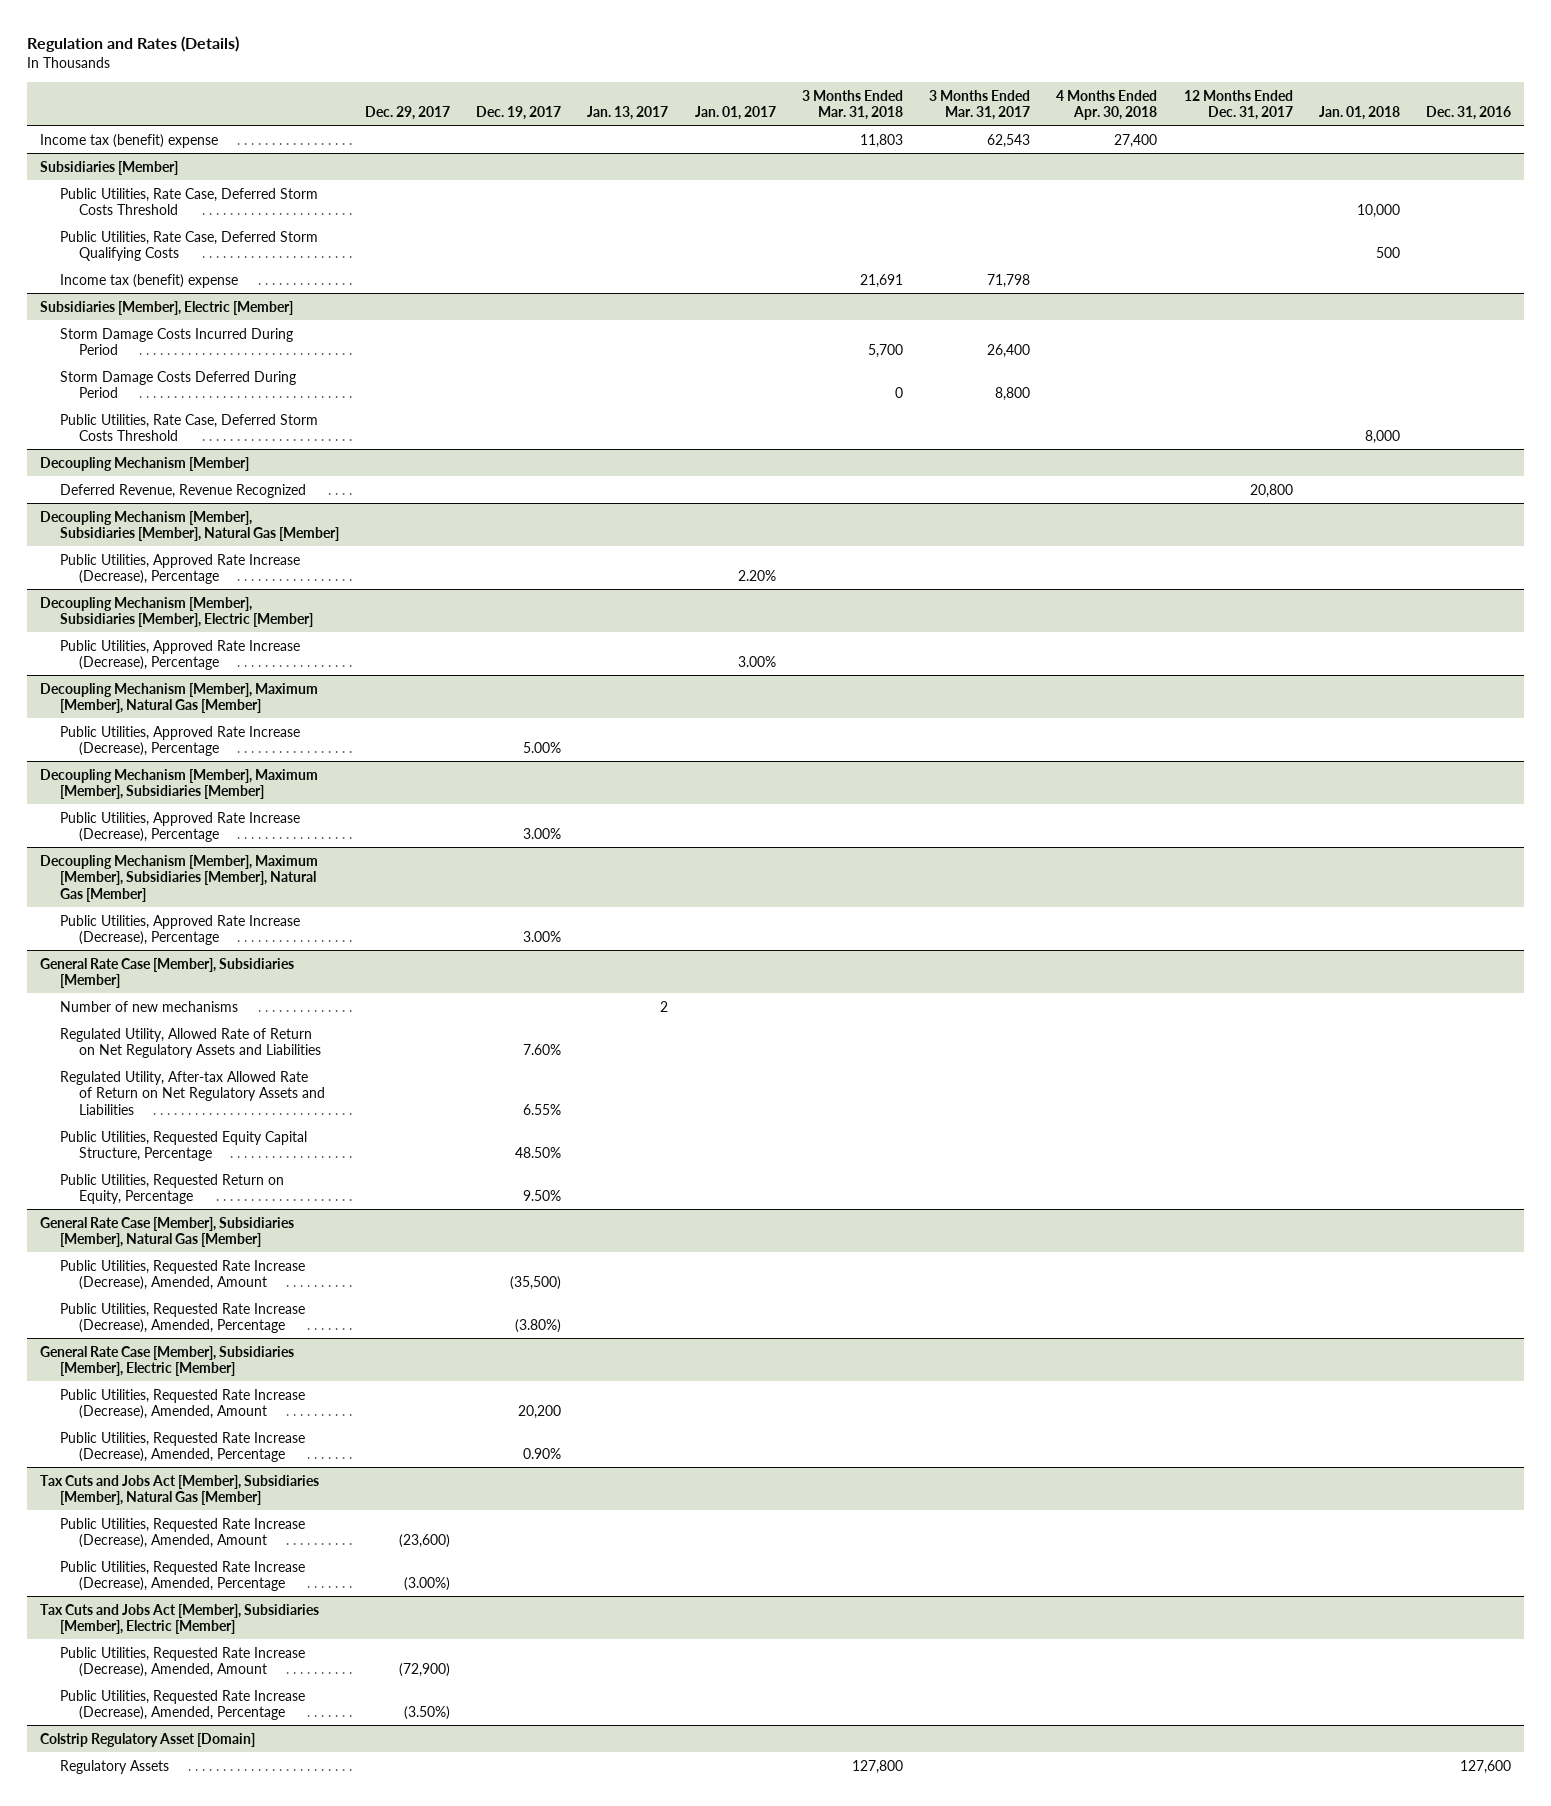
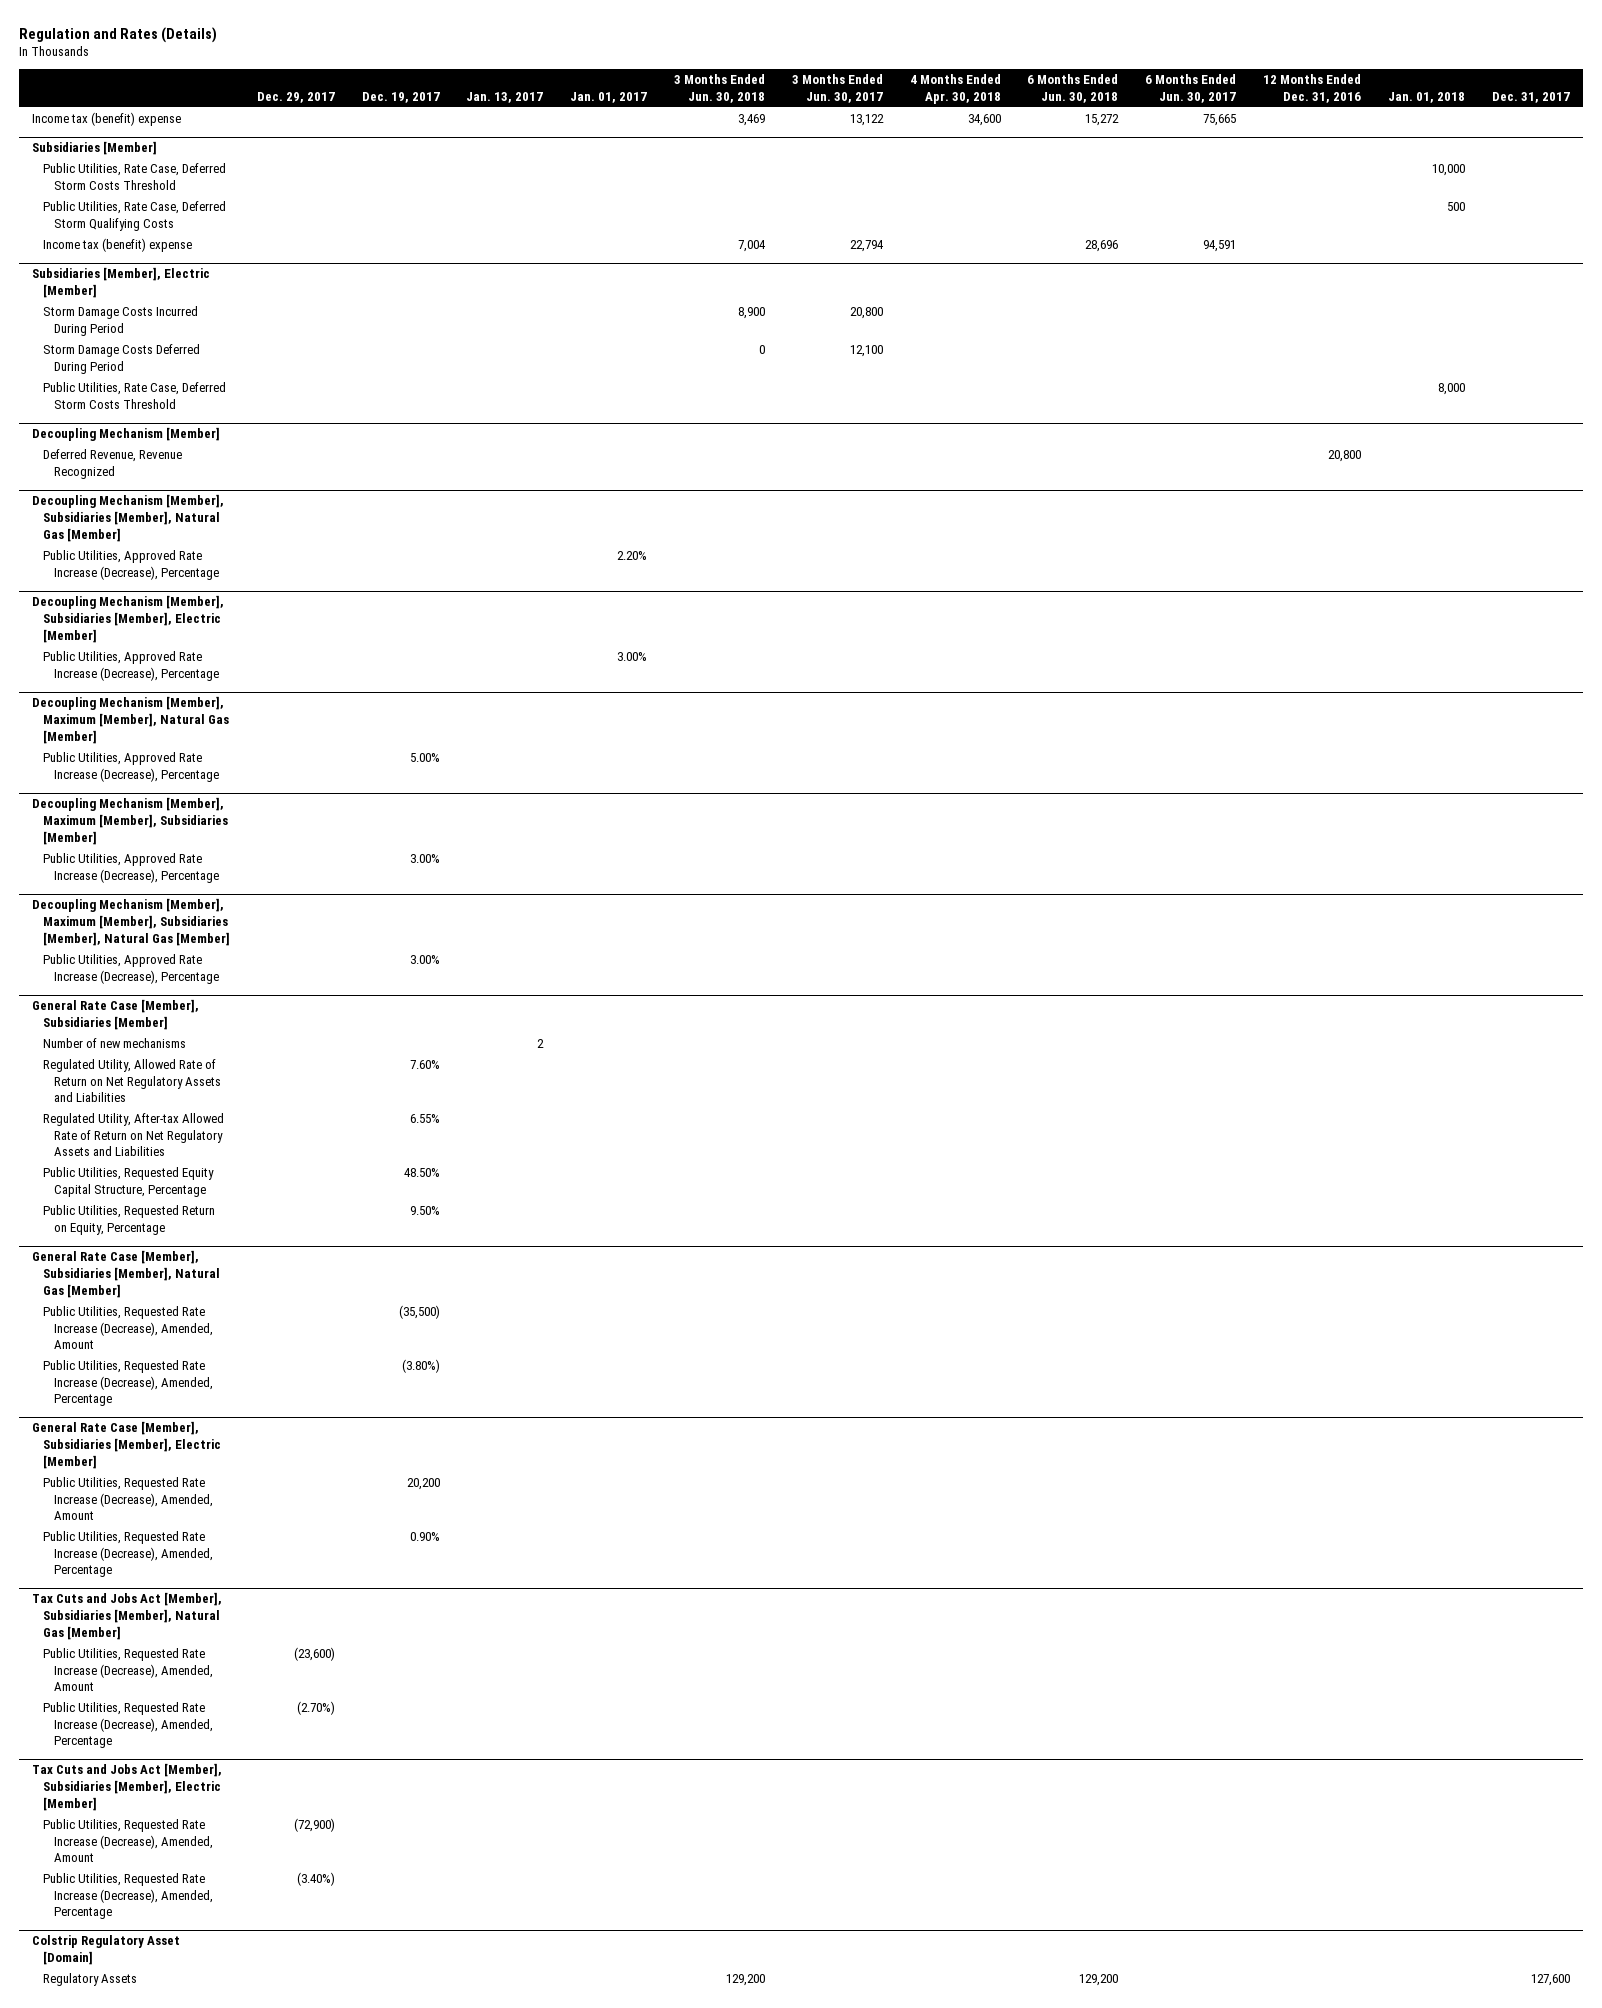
- | Dec. 29, 2017 | Dec. 19, 2017 | Jan. 13, 2017 | Jan. 01, 2017 | 3 Months Ended Mar. 31, 2018 | 3 Months Ended Mar. 31, 2017 | 4 Months Ended Apr. 30, 2018 | 12 Months Ended Dec. 31, 2017 | Jan. 01, 2018 | Dec. 31, 2016
+ | Dec. 29, 2017 | Dec. 19, 2017 | Jan. 13, 2017 | Jan. 01, 2017 | 3 Months Ended Jun. 30, 2018 | 3 Months Ended Jun. 30, 2017 | 4 Months Ended Apr. 30, 2018 | 6 Months Ended Jun. 30, 2018 | 6 Months Ended Jun. 30, 2017 | 12 Months Ended Dec. 31, 2016 | Jan. 01, 2018 | Dec. 31, 2017
- Income tax (benefit) expense | | | | | 11,803 | 62,543 | 27,400 | | |
+ Income tax (benefit) expense | | | | | 3,469 | 13,122 | 34,600 | 15,272 | 75,665 | | |
@ Tax Cuts and Jobs Act [Member], Subsidiaries [Member], Natural Gas [Member]
- Public Utilities, Requested Rate Increase (Decrease), Amended, Percentage | (3.00%) | | | | | | | | |
+ Public Utilities, Requested Rate Increase (Decrease), Amended, Percentage | (2.70%) | | | | | | | | | | |
@ Tax Cuts and Jobs Act [Member], Subsidiaries [Member], Electric [Member]
- Public Utilities, Requested Rate Increase (Decrease), Amended, Percentage | (3.50%) | | | | | | | | |
+ Public Utilities, Requested Rate Increase (Decrease), Amended, Percentage | (3.40%) | | | | | | | | | | |

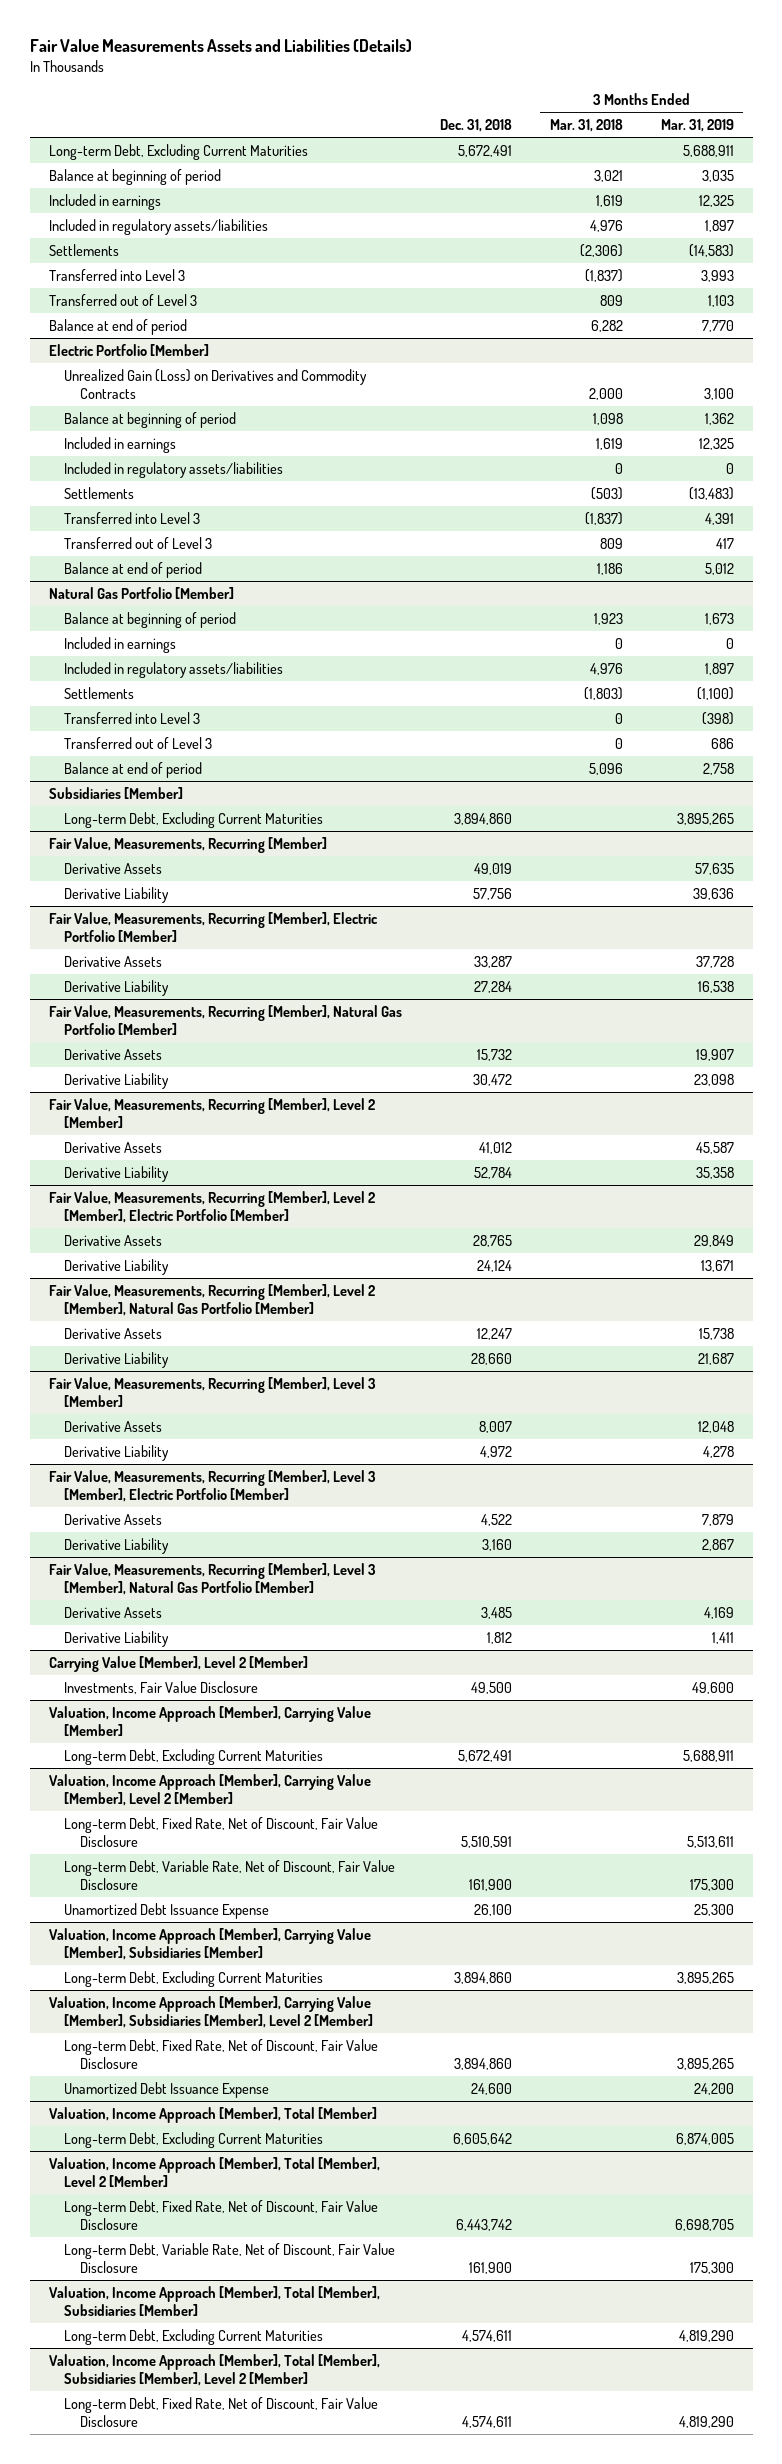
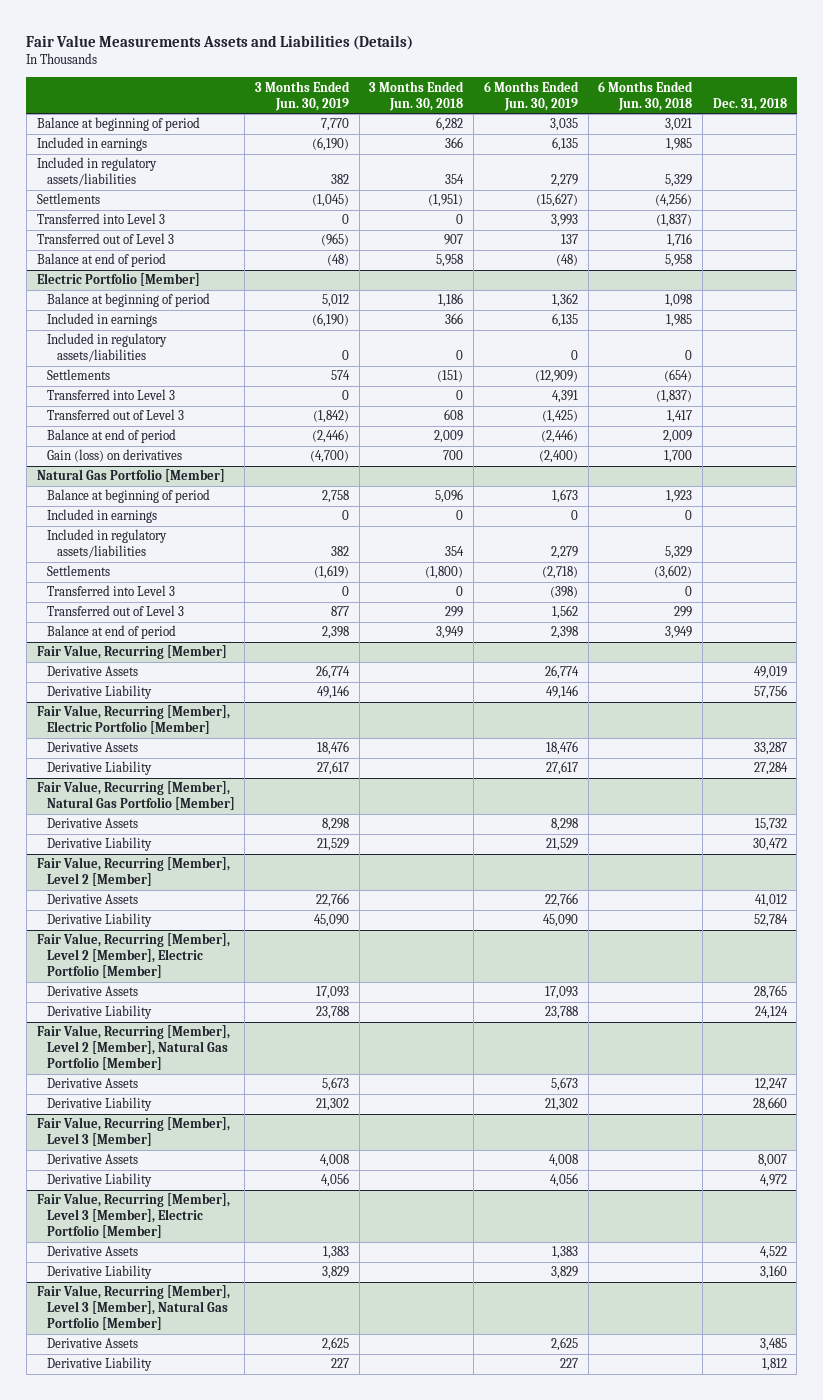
- | Dec. 31, 2018 | 3 Months Ended Mar. 31, 2018 | 3 Months Ended Mar. 31, 2019
+ | 3 Months Ended Jun. 30, 2019 | 3 Months Ended Jun. 30, 2018 | 6 Months Ended Jun. 30, 2019 | 6 Months Ended Jun. 30, 2018 | Dec. 31, 2018
- Long-term Debt, Excluding Current Maturities | 5,672,491 | | 5,688,911
@ Electric Portfolio [Member]
- Unrealized Gain (Loss) on Derivatives and Commodity Contracts | | 2,000 | 3,100
+ Gain (loss) on derivatives | (4,700) | 700 | (2,400) | 1,700 |
- Subsidiaries [Member]
- Long-term Debt, Excluding Current Maturities | 3,894,860 | | 3,895,265
- Fair Value, Measurements, Recurring [Member]
+ Fair Value, Recurring [Member]
- Fair Value, Measurements, Recurring [Member], Electric Portfolio [Member]
+ Fair Value, Recurring [Member], Electric Portfolio [Member]
- Fair Value, Measurements, Recurring [Member], Natural Gas Portfolio [Member]
+ Fair Value, Recurring [Member], Natural Gas Portfolio [Member]
- Fair Value, Measurements, Recurring [Member], Level 2 [Member]
+ Fair Value, Recurring [Member], Level 2 [Member]
- Fair Value, Measurements, Recurring [Member], Level 2 [Member], Electric Portfolio [Member]
+ Fair Value, Recurring [Member], Level 2 [Member], Electric Portfolio [Member]
- Fair Value, Measurements, Recurring [Member], Level 2 [Member], Natural Gas Portfolio [Member]
+ Fair Value, Recurring [Member], Level 2 [Member], Natural Gas Portfolio [Member]
- Fair Value, Measurements, Recurring [Member], Level 3 [Member]
+ Fair Value, Recurring [Member], Level 3 [Member]
- Fair Value, Measurements, Recurring [Member], Level 3 [Member], Electric Portfolio [Member]
+ Fair Value, Recurring [Member], Level 3 [Member], Electric Portfolio [Member]
- Fair Value, Measurements, Recurring [Member], Level 3 [Member], Natural Gas Portfolio [Member]
+ Fair Value, Recurring [Member], Level 3 [Member], Natural Gas Portfolio [Member]
- Carrying Value [Member], Level 2 [Member]
- Investments, Fair Value Disclosure | 49,500 | | 49,600
- Valuation, Income Approach [Member], Carrying Value [Member]
- Long-term Debt, Excluding Current Maturities | 5,672,491 | | 5,688,911
- Valuation, Income Approach [Member], Carrying Value [Member], Level 2 [Member]
- Long-term Debt, Fixed Rate, Net of Discount, Fair Value Disclosure | 5,510,591 | | 5,513,611
- Long-term Debt, Variable Rate, Net of Discount, Fair Value Disclosure | 161,900 | | 175,300
- Unamortized Debt Issuance Expense | 26,100 | | 25,300
- Valuation, Income Approach [Member], Carrying Value [Member], Subsidiaries [Member]
- Long-term Debt, Excluding Current Maturities | 3,894,860 | | 3,895,265
- Valuation, Income Approach [Member], Carrying Value [Member], Subsidiaries [Member], Level 2 [Member]
- Long-term Debt, Fixed Rate, Net of Discount, Fair Value Disclosure | 3,894,860 | | 3,895,265
- Unamortized Debt Issuance Expense | 24,600 | | 24,200
- Valuation, Income Approach [Member], Total [Member]
- Long-term Debt, Excluding Current Maturities | 6,605,642 | | 6,874,005
- Valuation, Income Approach [Member], Total [Member], Level 2 [Member]
- Long-term Debt, Fixed Rate, Net of Discount, Fair Value Disclosure | 6,443,742 | | 6,698,705
- Long-term Debt, Variable Rate, Net of Discount, Fair Value Disclosure | 161,900 | | 175,300
- Valuation, Income Approach [Member], Total [Member], Subsidiaries [Member]
- Long-term Debt, Excluding Current Maturities | 4,574,611 | | 4,819,290
- Valuation, Income Approach [Member], Total [Member], Subsidiaries [Member], Level 2 [Member]
- Long-term Debt, Fixed Rate, Net of Discount, Fair Value Disclosure | 4,574,611 | | 4,819,290

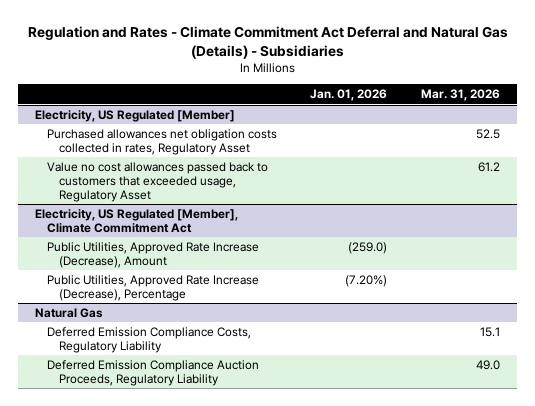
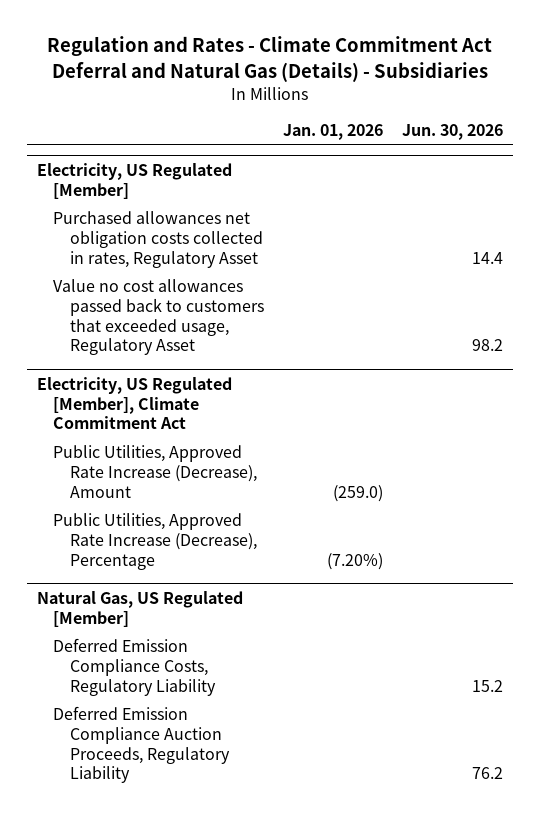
- | Jan. 01, 2026 | Mar. 31, 2026
+ | Jan. 01, 2026 | Jun. 30, 2026
- Natural Gas
+ Natural Gas, US Regulated [Member]

